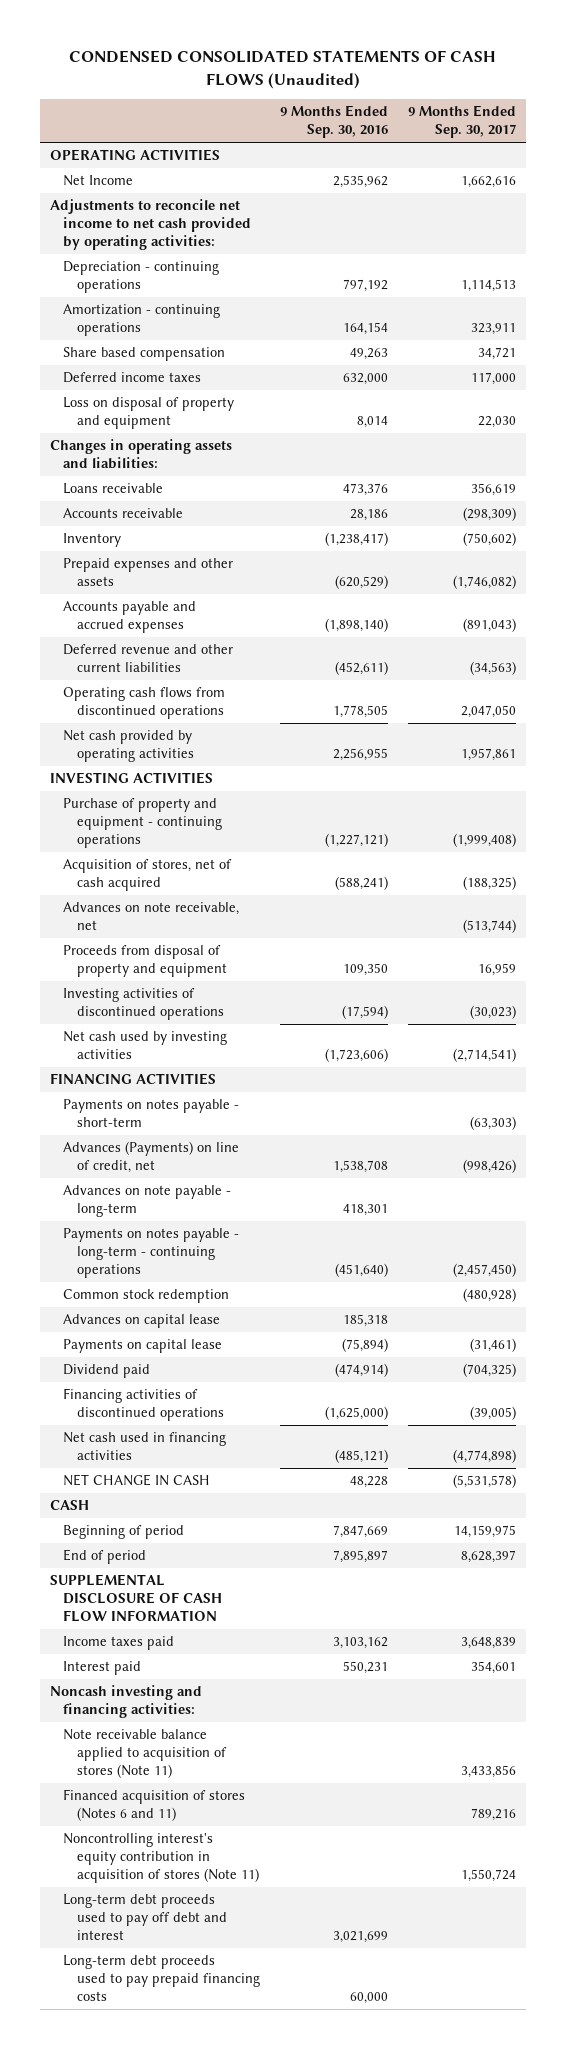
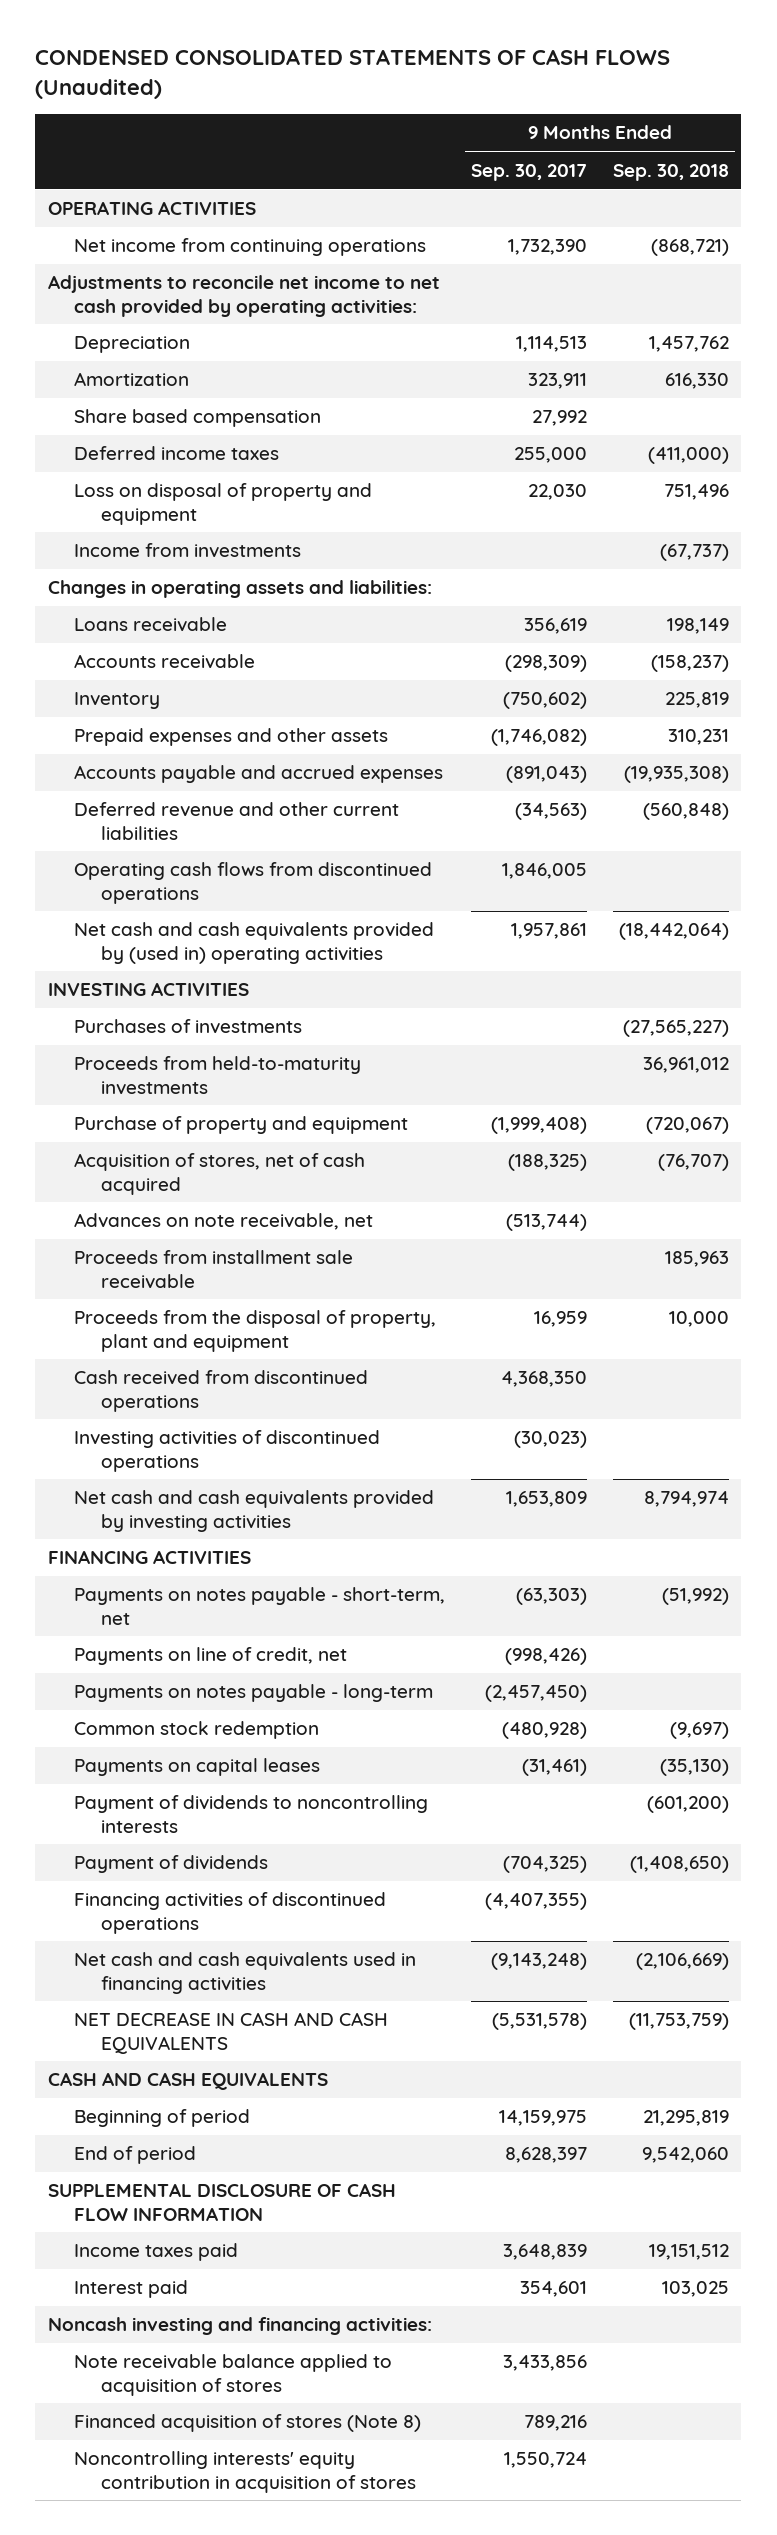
- | 9 Months Ended Sep. 30, 2016 | 9 Months Ended Sep. 30, 2017
+ | 9 Months Ended Sep. 30, 2017 | 9 Months Ended Sep. 30, 2018
- Net Income | 2,535,962 | 1,662,616
+ Net income from continuing operations | 1,732,390 | (868,721)
- Depreciation - continuing operations | 797,192 | 1,114,513
- Amortization - continuing operations | 164,154 | 323,911
- Share based compensation | 49,263 | 34,721
- Deferred income taxes | 632,000 | 117,000
+ Depreciation | 1,114,513 | 1,457,762
+ Amortization | 323,911 | 616,330
+ Share based compensation | 27,992 |
+ Deferred income taxes | 255,000 | (411,000)
+ Income from investments | | (67,737)
- Operating cash flows from discontinued operations | 1,778,505 | 2,047,050
- Net cash provided by operating activities | 2,256,955 | 1,957,861
+ Operating cash flows from discontinued operations | 1,846,005 |
+ Net cash and cash equivalents provided by (used in) operating activities | 1,957,861 | (18,442,064)
- Purchase of property and equipment - continuing operations | (1,227,121) | (1,999,408)
+ Purchases of investments | | (27,565,227)
+ Proceeds from held-to-maturity investments | | 36,961,012
+ Purchase of property and equipment | (1,999,408) | (720,067)
- Proceeds from disposal of property and equipment | 109,350 | 16,959
+ Proceeds from installment sale receivable | | 185,963
+ Proceeds from the disposal of property, plant and equipment | 16,959 | 10,000
+ Cash received from discontinued operations | 4,368,350 |
- Net cash used by investing activities | (1,723,606) | (2,714,541)
+ Net cash and cash equivalents provided by investing activities | 1,653,809 | 8,794,974
- Payments on notes payable - short-term | | (63,303)
- Advances (Payments) on line of credit, net | 1,538,708 | (998,426)
- Advances on note payable - long-term | 418,301 |
- Payments on notes payable - long-term - continuing operations | (451,640) | (2,457,450)
+ Payments on notes payable - short-term, net | (63,303) | (51,992)
+ Payments on line of credit, net | (998,426) |
+ Payments on notes payable - long-term | (2,457,450) |
- Advances on capital lease | 185,318 |
- Payments on capital lease | (75,894) | (31,461)
- Dividend paid | (474,914) | (704,325)
- Financing activities of discontinued operations | (1,625,000) | (39,005)
- Net cash used in financing activities | (485,121) | (4,774,898)
- NET CHANGE IN CASH | 48,228 | (5,531,578)
- CASH
+ Payments on capital leases | (31,461) | (35,130)
+ Payment of dividends to noncontrolling interests | | (601,200)
+ Payment of dividends | (704,325) | (1,408,650)
+ Financing activities of discontinued operations | (4,407,355) |
+ Net cash and cash equivalents used in financing activities | (9,143,248) | (2,106,669)
+ NET DECREASE IN CASH AND CASH EQUIVALENTS | (5,531,578) | (11,753,759)
+ CASH AND CASH EQUIVALENTS
- Note receivable balance applied to acquisition of stores (Note 11) | | 3,433,856
- Financed acquisition of stores (Notes 6 and 11) | | 789,216
- Noncontrolling interest's equity contribution in acquisition of stores (Note 11) | | 1,550,724
- Long-term debt proceeds used to pay off debt and interest | 3,021,699 |
- Long-term debt proceeds used to pay prepaid financing costs | 60,000 |
+ Note receivable balance applied to acquisition of stores | 3,433,856 |
+ Financed acquisition of stores (Note 8) | 789,216 |
+ Noncontrolling interests' equity contribution in acquisition of stores | 1,550,724 |

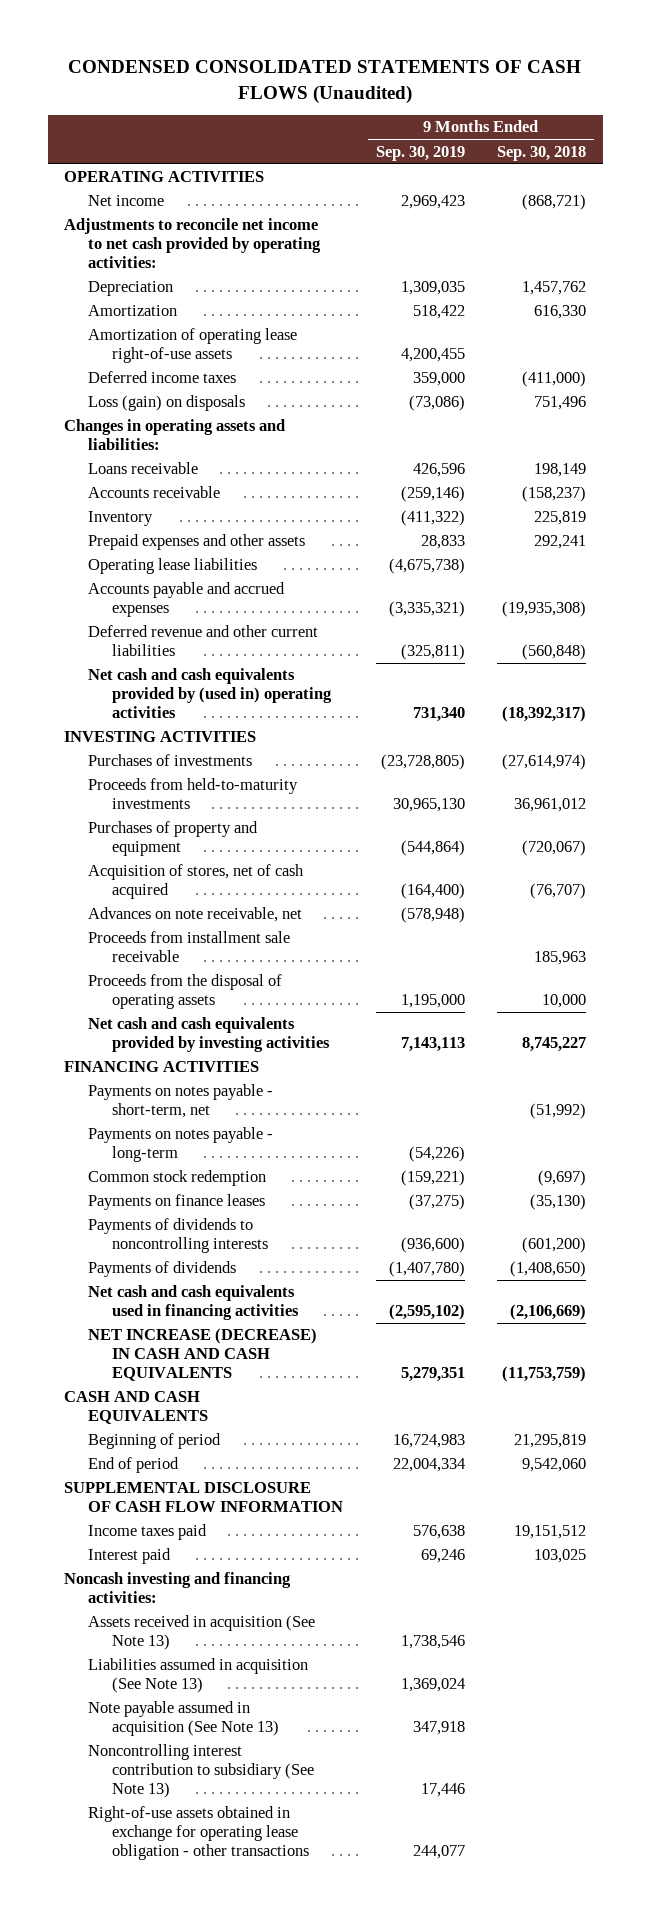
- | 9 Months Ended Sep. 30, 2017 | 9 Months Ended Sep. 30, 2018
+ | 9 Months Ended Sep. 30, 2019 | 9 Months Ended Sep. 30, 2018
- Net income from continuing operations | 1,732,390 | (868,721)
+ Net income | 2,969,423 | (868,721)
- Share based compensation | 27,992 |
+ Amortization of operating lease right-of-use assets | 4,200,455 |
- Loss on disposal of property and equipment | 22,030 | 751,496
- Income from investments | | (67,737)
+ Loss (gain) on disposals | (73,086) | 751,496
- Prepaid expenses and other assets | (1,746,082) | 310,231
+ Prepaid expenses and other assets | 28,833 | 292,241
+ Operating lease liabilities | (4,675,738) |
- Operating cash flows from discontinued operations | 1,846,005 |
- Net cash and cash equivalents provided by (used in) operating activities | 1,957,861 | (18,442,064)
+ Net cash and cash equivalents provided by (used in) operating activities | 731,340 | (18,392,317)
- Purchases of investments | | (27,565,227)
+ Purchases of investments | (23,728,805) | (27,614,974)
- Purchase of property and equipment | (1,999,408) | (720,067)
+ Purchases of property and equipment | (544,864) | (720,067)
- Proceeds from the disposal of property, plant and equipment | 16,959 | 10,000
- Cash received from discontinued operations | 4,368,350 |
- Investing activities of discontinued operations | (30,023) |
- Net cash and cash equivalents provided by investing activities | 1,653,809 | 8,794,974
+ Proceeds from the disposal of operating assets | 1,195,000 | 10,000
+ Net cash and cash equivalents provided by investing activities | 7,143,113 | 8,745,227
- Payments on line of credit, net | (998,426) |
- Payments on capital leases | (31,461) | (35,130)
- Payment of dividends to noncontrolling interests | | (601,200)
- Payment of dividends | (704,325) | (1,408,650)
- Financing activities of discontinued operations | (4,407,355) |
+ Payments on finance leases | (37,275) | (35,130)
+ Payments of dividends to noncontrolling interests | (936,600) | (601,200)
+ Payments of dividends | (1,407,780) | (1,408,650)
- NET DECREASE IN CASH AND CASH EQUIVALENTS | (5,531,578) | (11,753,759)
+ NET INCREASE (DECREASE) IN CASH AND CASH EQUIVALENTS | 5,279,351 | (11,753,759)
- Note receivable balance applied to acquisition of stores | 3,433,856 |
- Financed acquisition of stores (Note 8) | 789,216 |
- Noncontrolling interests' equity contribution in acquisition of stores | 1,550,724 |
+ Assets received in acquisition (See Note 13) | 1,738,546 |
+ Liabilities assumed in acquisition (See Note 13) | 1,369,024 |
+ Note payable assumed in acquisition (See Note 13) | 347,918 |
+ Noncontrolling interest contribution to subsidiary (See Note 13) | 17,446 |
+ Right-of-use assets obtained in exchange for operating lease obligation - other transactions | 244,077 |

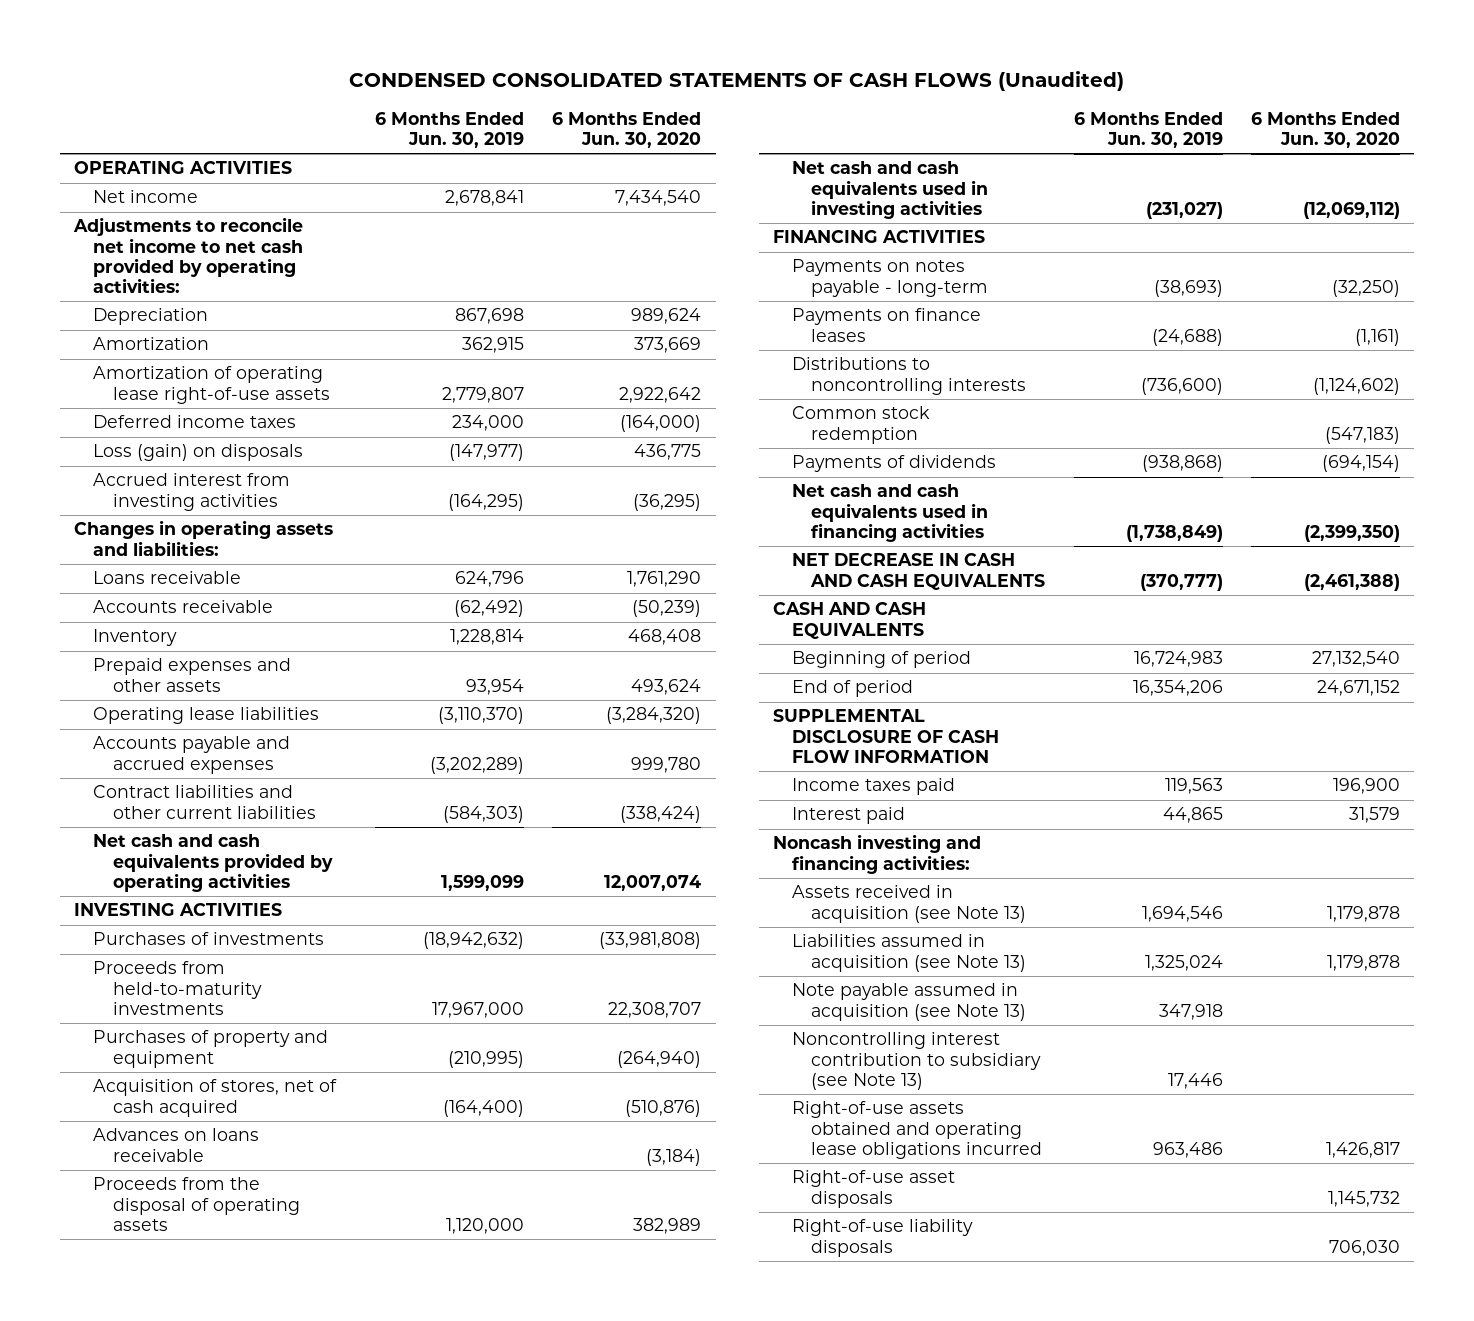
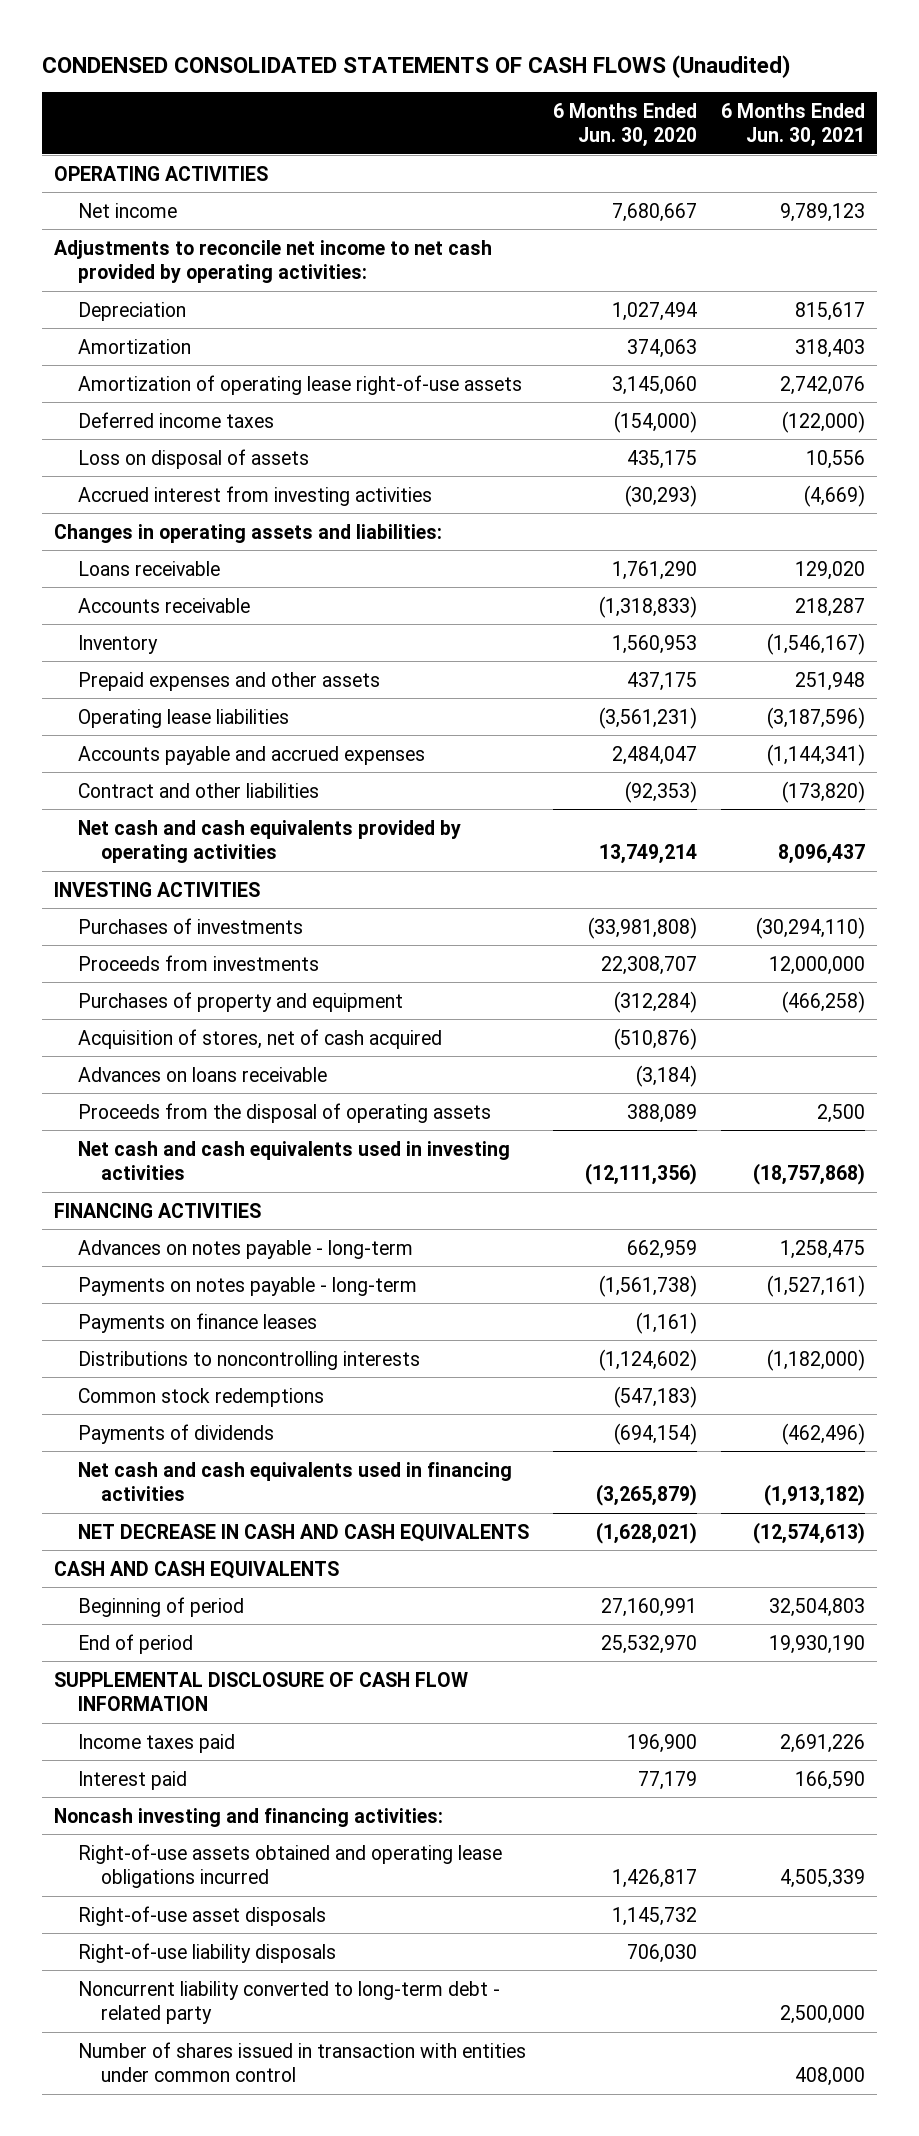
- | 6 Months Ended Jun. 30, 2019 | 6 Months Ended Jun. 30, 2020
+ | 6 Months Ended Jun. 30, 2020 | 6 Months Ended Jun. 30, 2021
- Net income | 2,678,841 | 7,434,540
+ Net income | 7,680,667 | 9,789,123
- Depreciation | 867,698 | 989,624
- Amortization | 362,915 | 373,669
- Amortization of operating lease right-of-use assets | 2,779,807 | 2,922,642
- Deferred income taxes | 234,000 | (164,000)
- Loss (gain) on disposals | (147,977) | 436,775
- Accrued interest from investing activities | (164,295) | (36,295)
+ Depreciation | 1,027,494 | 815,617
+ Amortization | 374,063 | 318,403
+ Amortization of operating lease right-of-use assets | 3,145,060 | 2,742,076
+ Deferred income taxes | (154,000) | (122,000)
+ Loss on disposal of assets | 435,175 | 10,556
+ Accrued interest from investing activities | (30,293) | (4,669)
- Accounts receivable | (62,492) | (50,239)
- Inventory | 1,228,814 | 468,408
- Prepaid expenses and other assets | 93,954 | 493,624
- Operating lease liabilities | (3,110,370) | (3,284,320)
- Accounts payable and accrued expenses | (3,202,289) | 999,780
- Contract liabilities and other current liabilities | (584,303) | (338,424)
- Net cash and cash equivalents provided by operating activities | 1,599,099 | 12,007,074
+ Accounts receivable | (1,318,833) | 218,287
+ Inventory | 1,560,953 | (1,546,167)
+ Prepaid expenses and other assets | 437,175 | 251,948
+ Operating lease liabilities | (3,561,231) | (3,187,596)
+ Accounts payable and accrued expenses | 2,484,047 | (1,144,341)
+ Contract and other liabilities | (92,353) | (173,820)
+ Net cash and cash equivalents provided by operating activities | 13,749,214 | 8,096,437
- Proceeds from held-to-maturity investments | 17,967,000 | 22,308,707
- Purchases of property and equipment | (210,995) | (264,940)
+ Proceeds from investments | 22,308,707 | 12,000,000
+ Purchases of property and equipment | (312,284) | (466,258)
- Proceeds from the disposal of operating assets | 1,120,000 | 382,989
- Net cash and cash equivalents used in investing activities | (231,027) | (12,069,112)
+ Proceeds from the disposal of operating assets | 388,089 | 2,500
+ Net cash and cash equivalents used in investing activities | (12,111,356) | (18,757,868)
- Payments on notes payable - long-term | (38,693) | (32,250)
+ Advances on notes payable - long-term | 662,959 | 1,258,475
+ Payments on notes payable - long-term | (1,561,738) | (1,527,161)
- Common stock redemption | | (547,183)
+ Common stock redemptions | (547,183) |
- Net cash and cash equivalents used in financing activities | (1,738,849) | (2,399,350)
- NET DECREASE IN CASH AND CASH EQUIVALENTS | (370,777) | (2,461,388)
+ Net cash and cash equivalents used in financing activities | (3,265,879) | (1,913,182)
+ NET DECREASE IN CASH AND CASH EQUIVALENTS | (1,628,021) | (12,574,613)
- Beginning of period | 16,724,983 | 27,132,540
- End of period | 16,354,206 | 24,671,152
+ Beginning of period | 27,160,991 | 32,504,803
+ End of period | 25,532,970 | 19,930,190
- Interest paid | 44,865 | 31,579
+ Interest paid | 77,179 | 166,590
- Assets received in acquisition (see Note 13) | 1,694,546 | 1,179,878
- Liabilities assumed in acquisition (see Note 13) | 1,325,024 | 1,179,878
- Note payable assumed in acquisition (see Note 13) | 347,918 |
- Noncontrolling interest contribution to subsidiary (see Note 13) | 17,446 |
+ Noncurrent liability converted to long-term debt - related party | | 2,500,000
+ Number of shares issued in transaction with entities under common control | | 408,000

